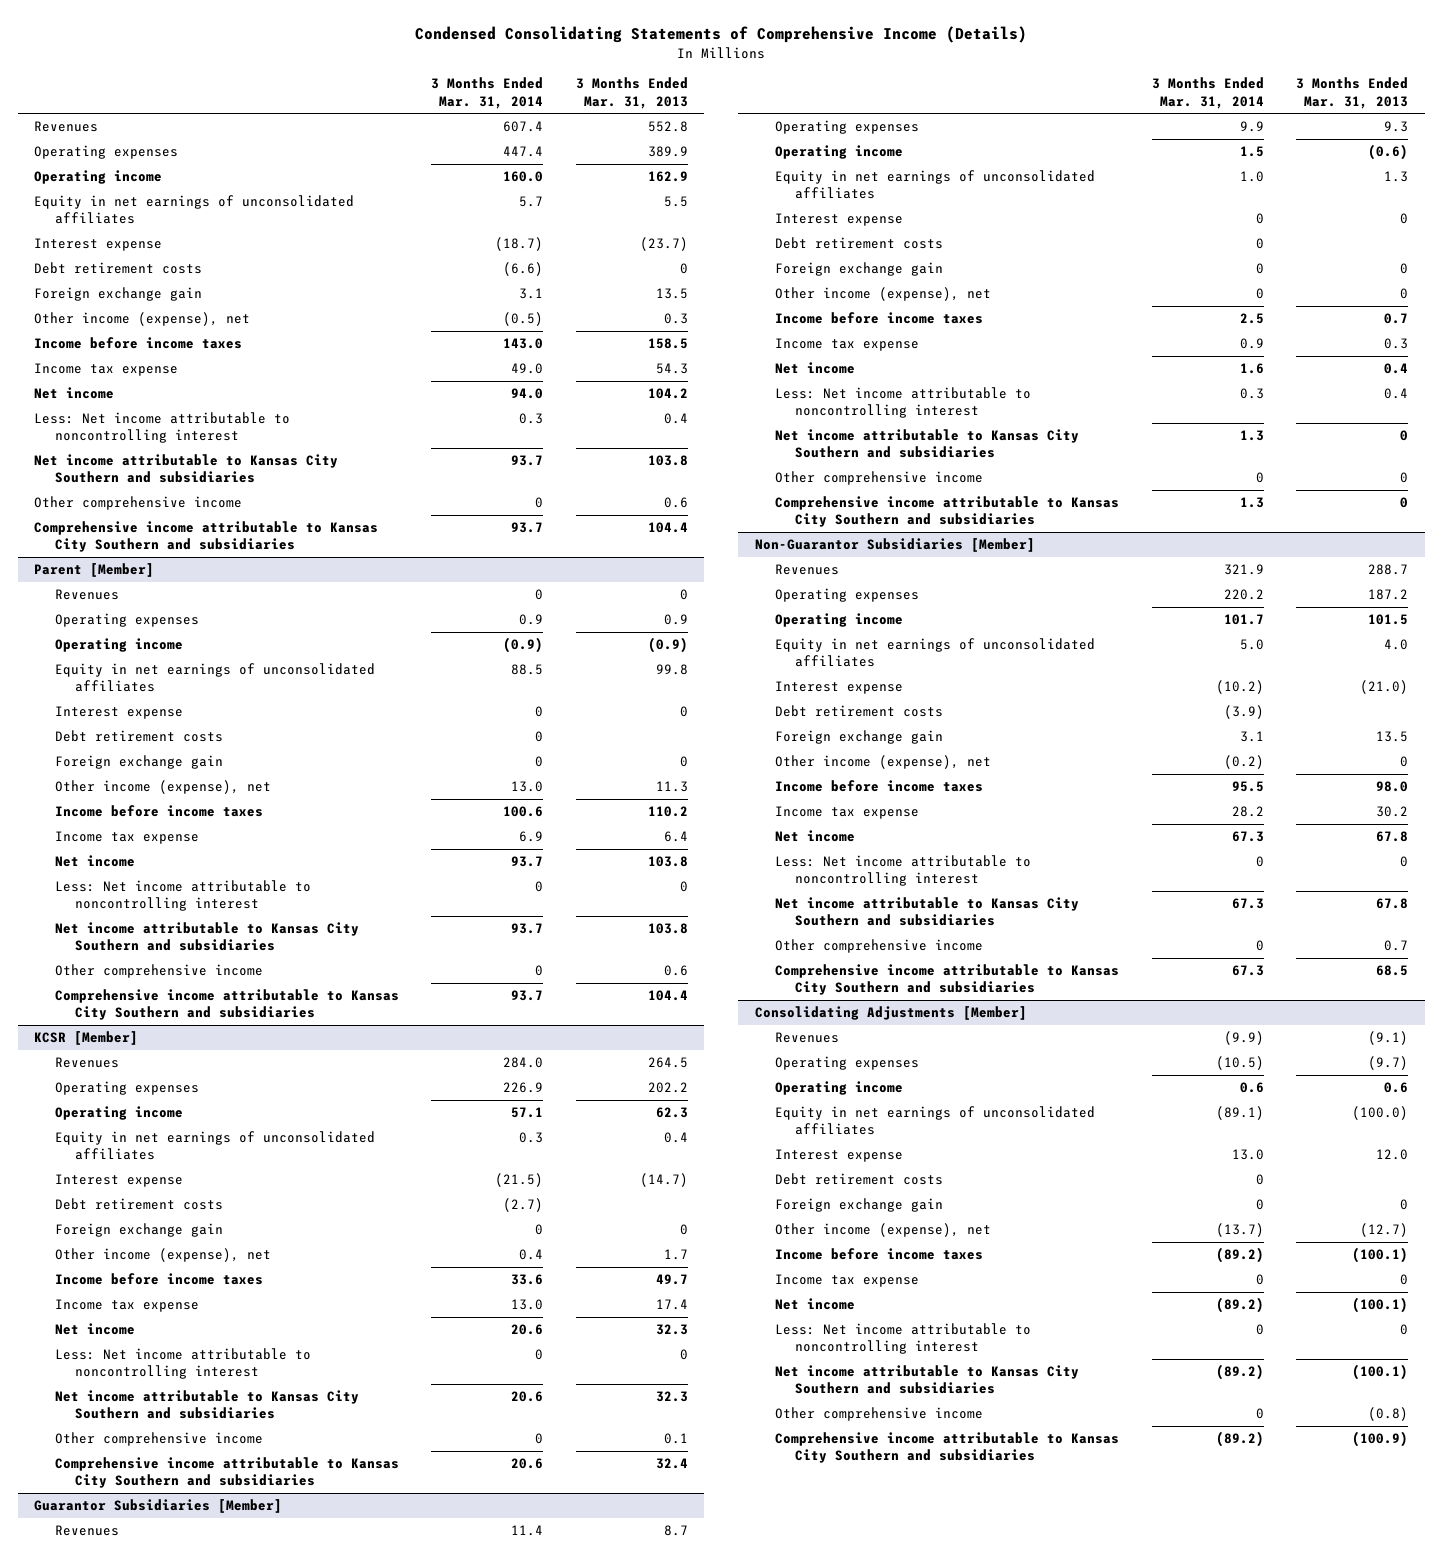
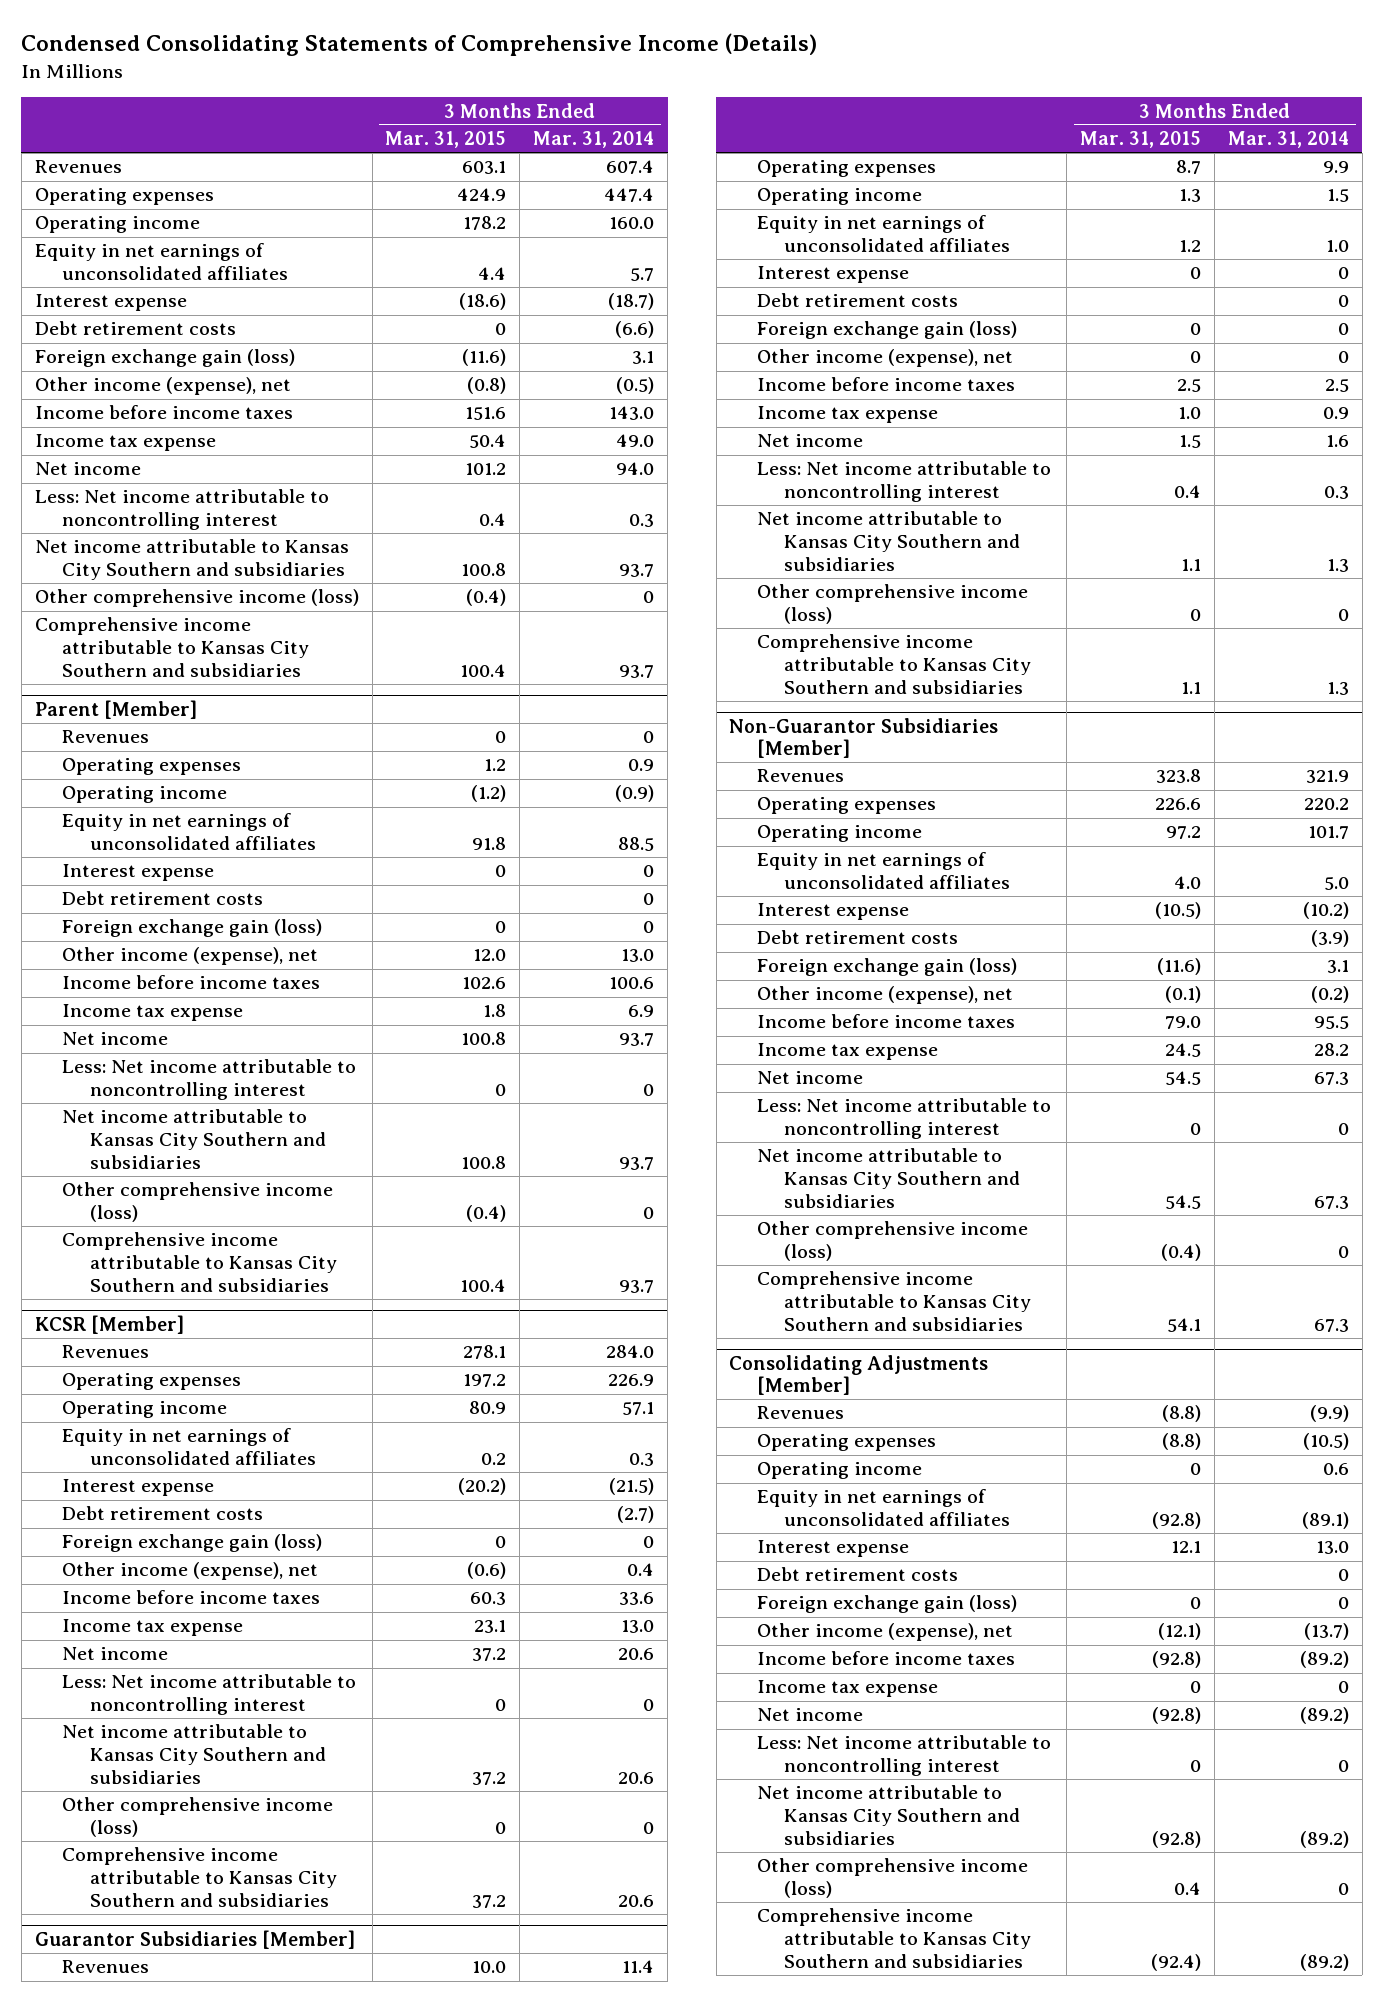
- | 3 Months Ended Mar. 31, 2014 | 3 Months Ended Mar. 31, 2013
+ | 3 Months Ended Mar. 31, 2015 | 3 Months Ended Mar. 31, 2014
- Foreign exchange gain | 3.1 | 13.5
+ Foreign exchange gain (loss) | (11.6) | 3.1
- Other comprehensive income | 0 | 0.6
+ Other comprehensive income (loss) | (0.4) | 0
@ Parent [Member]
- Foreign exchange gain | 0 | 0
+ Foreign exchange gain (loss) | 0 | 0
- Other comprehensive income | 0 | 0.6
+ Other comprehensive income (loss) | (0.4) | 0
@ KCSR [Member]
- Foreign exchange gain | 0 | 0
+ Foreign exchange gain (loss) | 0 | 0
- Other comprehensive income | 0 | 0.1
+ Other comprehensive income (loss) | 0 | 0
@ Guarantor Subsidiaries [Member]
- Foreign exchange gain | 0 | 0
+ Foreign exchange gain (loss) | 0 | 0
- Other comprehensive income | 0 | 0
+ Other comprehensive income (loss) | 0 | 0
@ Non-Guarantor Subsidiaries [Member]
- Foreign exchange gain | 3.1 | 13.5
+ Foreign exchange gain (loss) | (11.6) | 3.1
- Other comprehensive income | 0 | 0.7
+ Other comprehensive income (loss) | (0.4) | 0
@ Consolidating Adjustments [Member]
- Foreign exchange gain | 0 | 0
+ Foreign exchange gain (loss) | 0 | 0
- Other comprehensive income | 0 | (0.8)
+ Other comprehensive income (loss) | 0.4 | 0

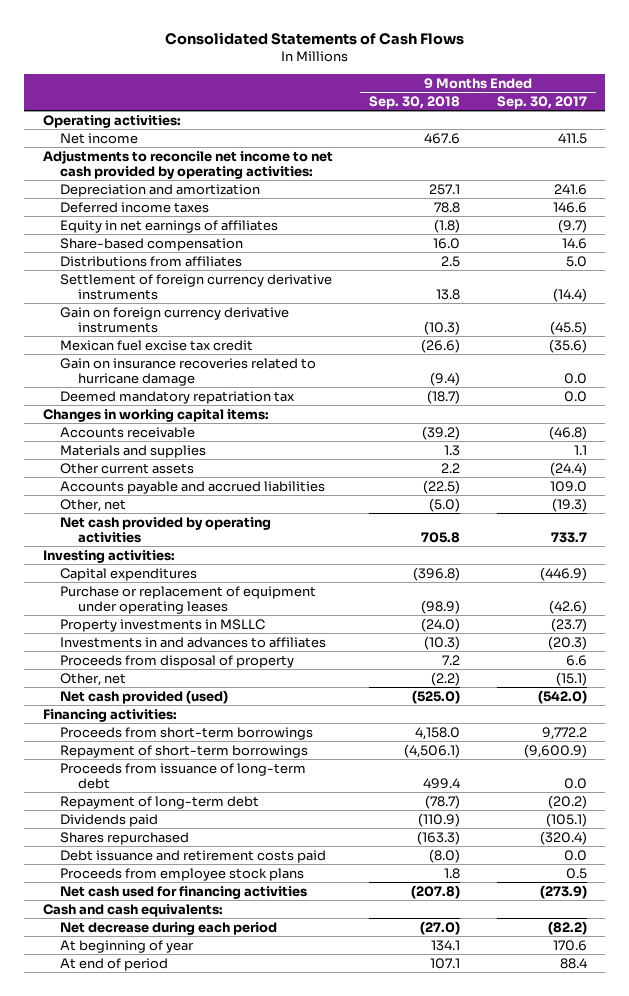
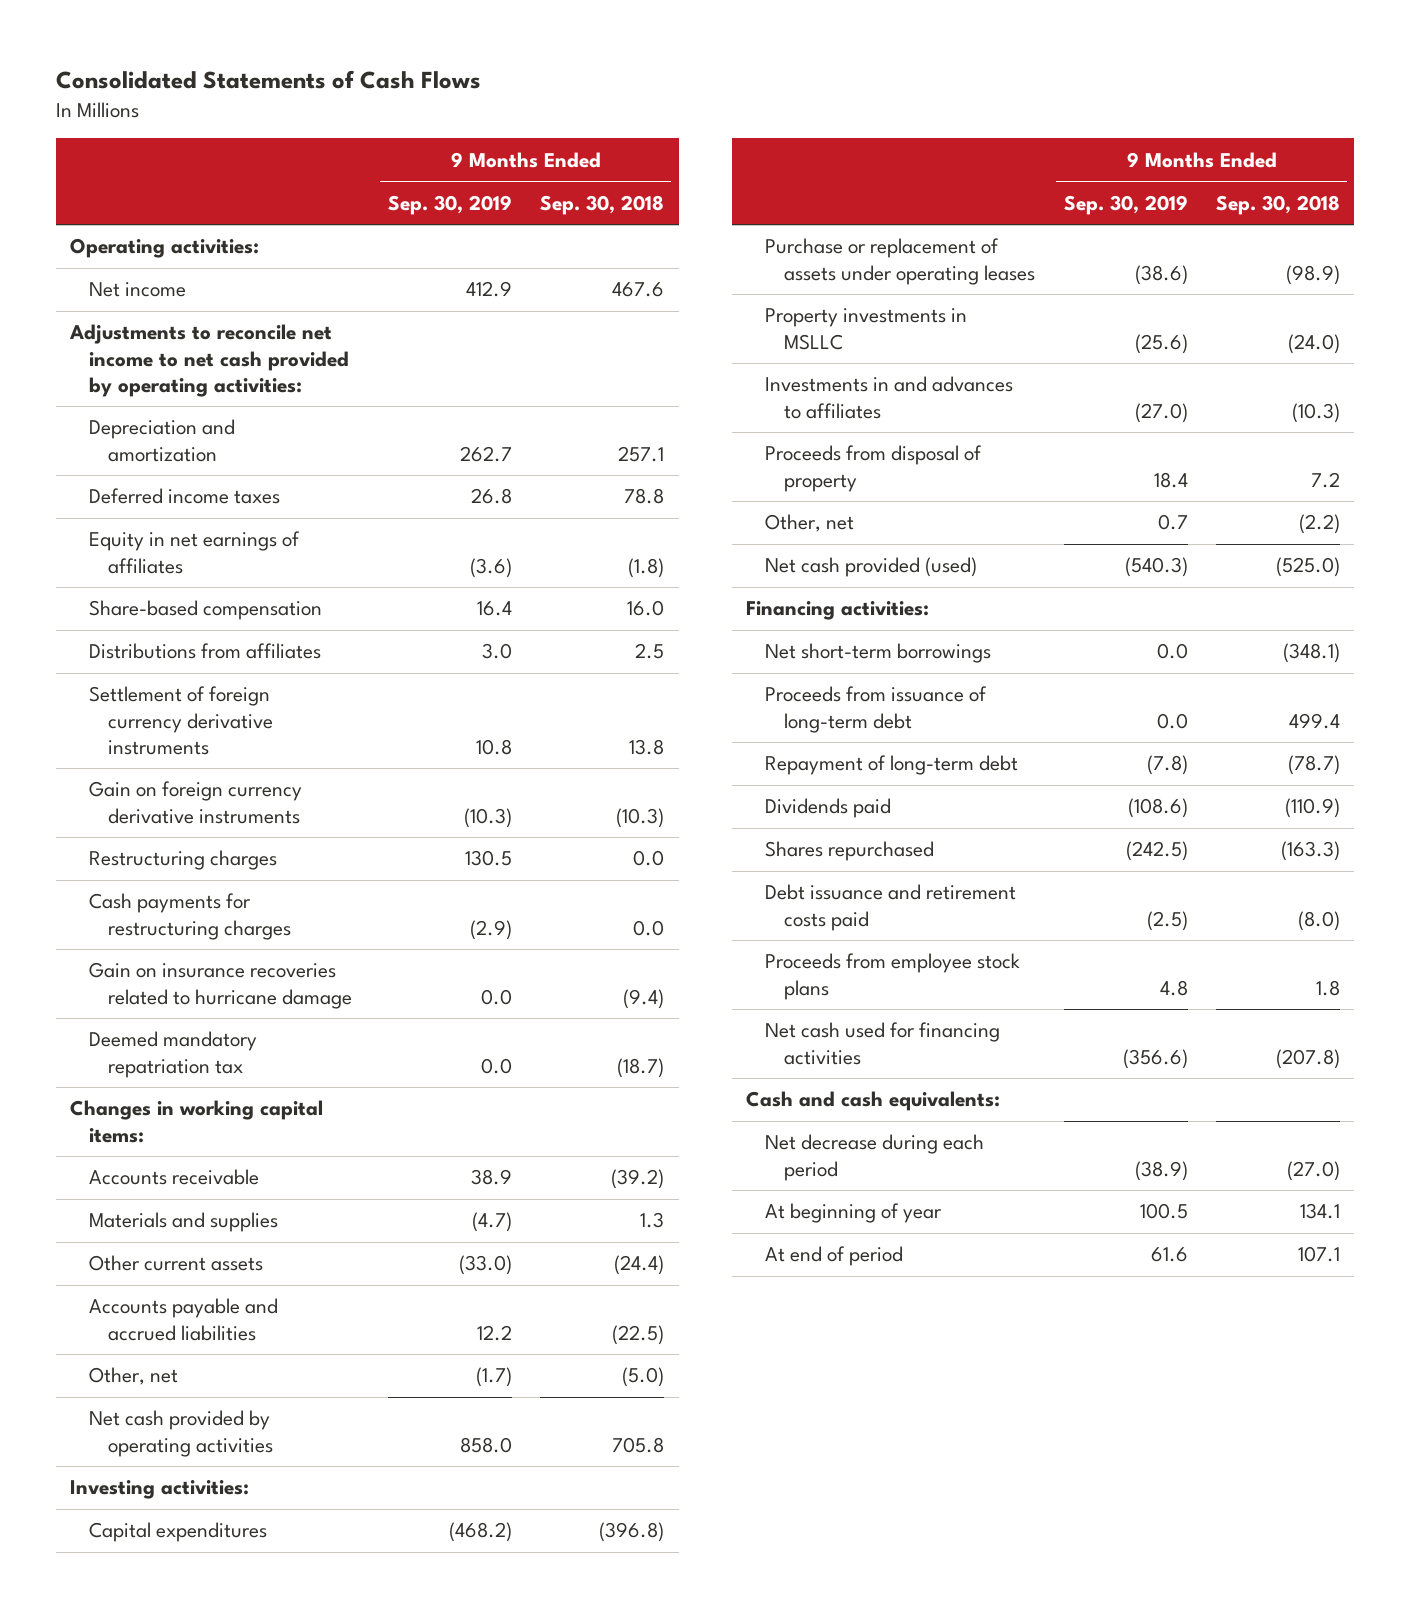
- | 9 Months Ended Sep. 30, 2018 | 9 Months Ended Sep. 30, 2017
+ | 9 Months Ended Sep. 30, 2019 | 9 Months Ended Sep. 30, 2018
- Mexican fuel excise tax credit | (26.6) | (35.6)
+ Restructuring charges | 130.5 | 0.0
+ Cash payments for restructuring charges | (2.9) | 0.0
- Other current assets | 2.2 | (24.4)
+ Other current assets | (33.0) | (24.4)
- Purchase or replacement of equipment under operating leases | (98.9) | (42.6)
+ Purchase or replacement of assets under operating leases | (38.6) | (98.9)
- Proceeds from short-term borrowings | 4,158.0 | 9,772.2
- Repayment of short-term borrowings | (4,506.1) | (9,600.9)
+ Net short-term borrowings | 0.0 | (348.1)

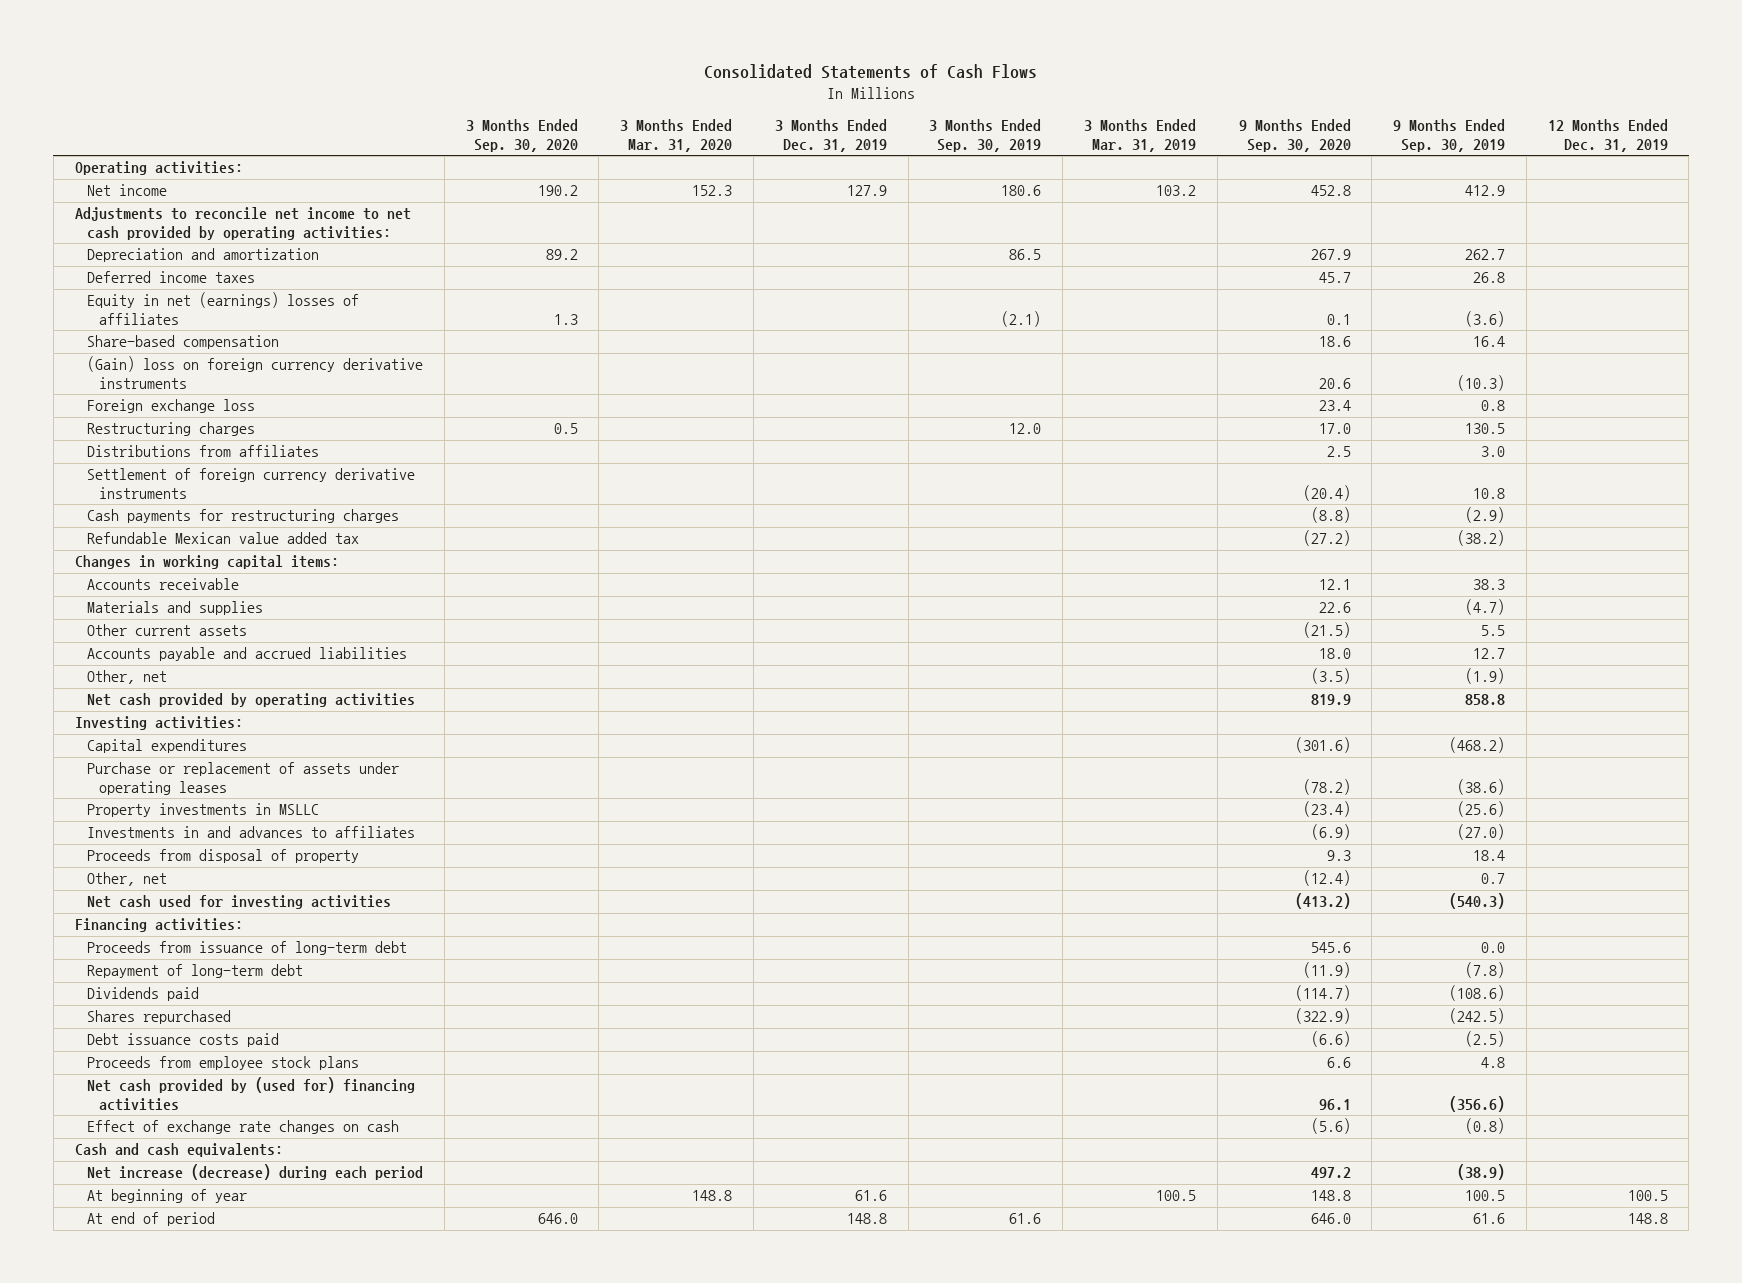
- | 9 Months Ended Sep. 30, 2019 | 9 Months Ended Sep. 30, 2018
+ | 3 Months Ended Sep. 30, 2020 | 3 Months Ended Mar. 31, 2020 | 3 Months Ended Dec. 31, 2019 | 3 Months Ended Sep. 30, 2019 | 3 Months Ended Mar. 31, 2019 | 9 Months Ended Sep. 30, 2020 | 9 Months Ended Sep. 30, 2019 | 12 Months Ended Dec. 31, 2019
- Equity in net earnings of affiliates | (3.6) | (1.8)
+ Equity in net (earnings) losses of affiliates | 1.3 | | | (2.1) | | 0.1 | (3.6) |
+ (Gain) loss on foreign currency derivative instruments | | | | | | 20.6 | (10.3) |
+ Foreign exchange loss | | | | | | 23.4 | 0.8 |
moved up: Restructuring charges | 0.5 | | | 12.0 | | 17.0 | 130.5 |
- Gain on foreign currency derivative instruments | (10.3) | (10.3)
- Gain on insurance recoveries related to hurricane damage | 0.0 | (9.4)
- Deemed mandatory repatriation tax | 0.0 | (18.7)
+ Refundable Mexican value added tax | | | | | | (27.2) | (38.2) |
- Accounts receivable | 38.9 | (39.2)
+ Accounts receivable | | | | | | 12.1 | 38.3 |
- Other current assets | (33.0) | (24.4)
- Accounts payable and accrued liabilities | 12.2 | (22.5)
- Other, net | (1.7) | (5.0)
- Net cash provided by operating activities | 858.0 | 705.8
+ Other current assets | | | | | | (21.5) | 5.5 |
+ Accounts payable and accrued liabilities | | | | | | 18.0 | 12.7 |
+ Other, net | | | | | | (3.5) | (1.9) |
+ Net cash provided by operating activities | | | | | | 819.9 | 858.8 |
- Net cash provided (used) | (540.3) | (525.0)
+ Net cash used for investing activities | | | | | | (413.2) | (540.3) |
- Net short-term borrowings | 0.0 | (348.1)
- Debt issuance and retirement costs paid | (2.5) | (8.0)
+ Debt issuance costs paid | | | | | | (6.6) | (2.5) |
- Net cash used for financing activities | (356.6) | (207.8)
+ Net cash provided by (used for) financing activities | | | | | | 96.1 | (356.6) |
+ Effect of exchange rate changes on cash | | | | | | (5.6) | (0.8) |
- Net decrease during each period | (38.9) | (27.0)
+ Net increase (decrease) during each period | | | | | | 497.2 | (38.9) |

